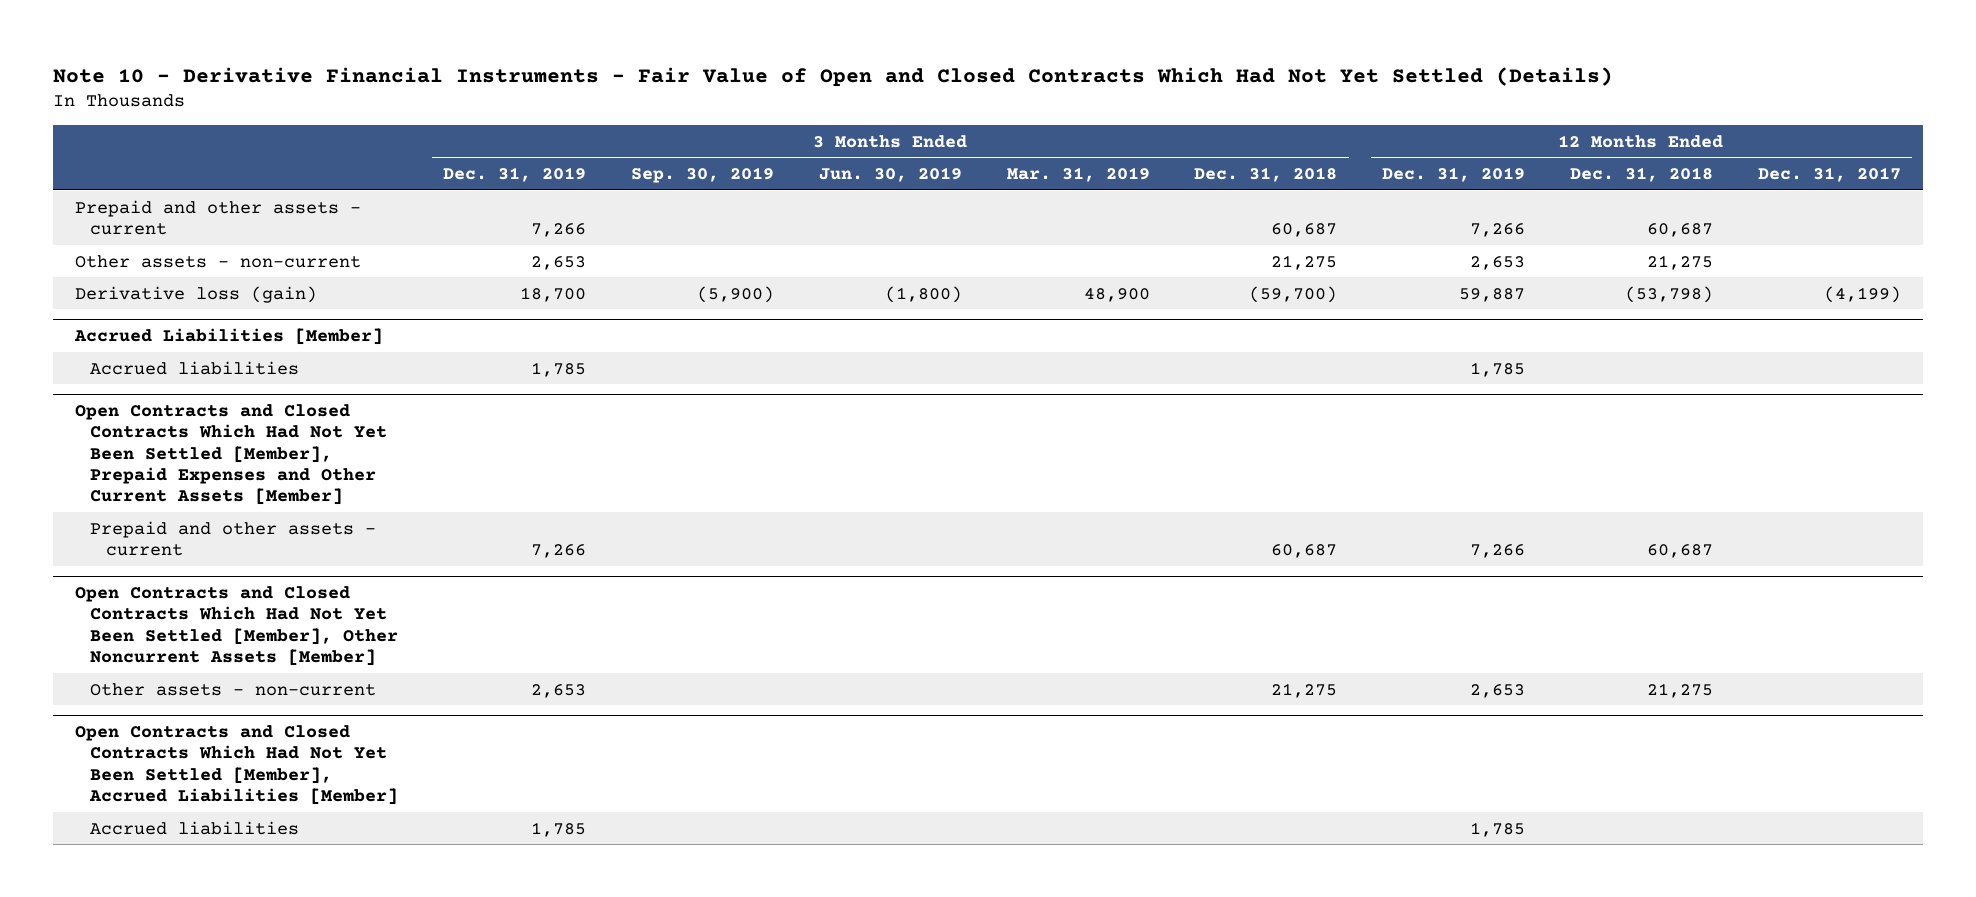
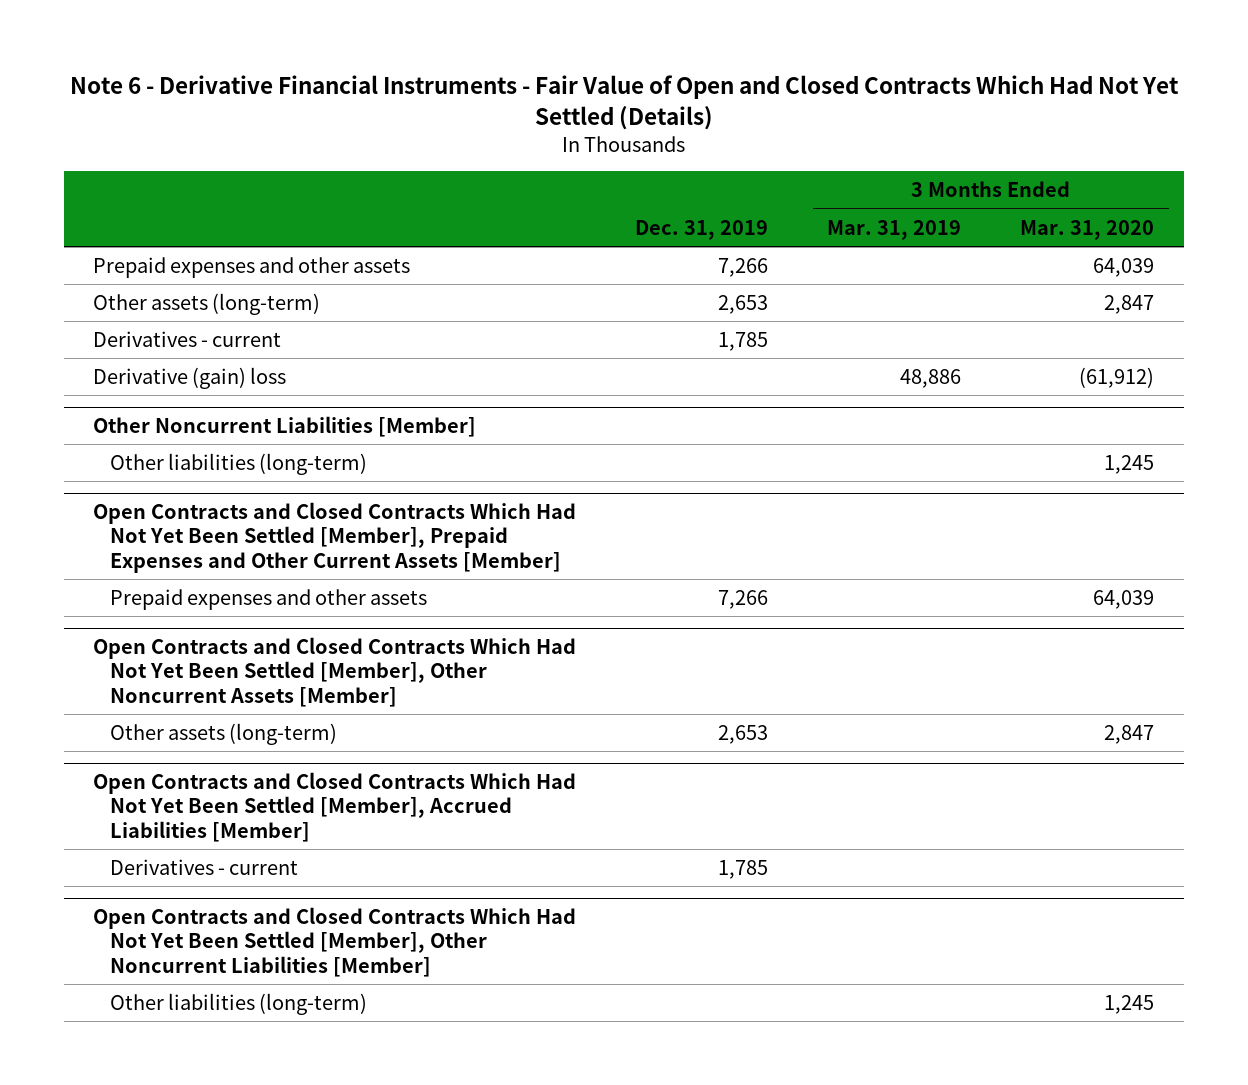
- Note 10 - Derivative Financial Instruments - Fair Value of Open and Closed Contracts Which Had Not Yet Settled (Details)
+ Note 6 - Derivative Financial Instruments - Fair Value of Open and Closed Contracts Which Had Not Yet Settled (Details)
- | 3 Months Ended Dec. 31, 2019 | 3 Months Ended Sep. 30, 2019 | 3 Months Ended Jun. 30, 2019 | 3 Months Ended Mar. 31, 2019 | 3 Months Ended Dec. 31, 2018 | 12 Months Ended Dec. 31, 2019 | 12 Months Ended Dec. 31, 2018 | 12 Months Ended Dec. 31, 2017
+ | Dec. 31, 2019 | 3 Months Ended Mar. 31, 2019 | 3 Months Ended Mar. 31, 2020
- Prepaid and other assets - current | 7,266 | | | | 60,687 | 7,266 | 60,687 |
- Other assets - non-current | 2,653 | | | | 21,275 | 2,653 | 21,275 |
- Derivative loss (gain) | 18,700 | (5,900) | (1,800) | 48,900 | (59,700) | 59,887 | (53,798) | (4,199)
- Accrued Liabilities [Member]
- Accrued liabilities | 1,785 | | | | | 1,785 | |
+ Prepaid expenses and other assets | 7,266 | | 64,039
+ Other assets (long-term) | 2,653 | | 2,847
+ Derivatives - current | 1,785 | |
+ Derivative (gain) loss | | 48,886 | (61,912)
+ Other Noncurrent Liabilities [Member]
+ Other liabilities (long-term) | | | 1,245
@ Open Contracts and Closed Contracts Which Had Not Yet Been Settled [Member], Prepaid Expenses and Other Current Assets [Member]
- Prepaid and other assets - current | 7,266 | | | | 60,687 | 7,266 | 60,687 |
+ Prepaid expenses and other assets | 7,266 | | 64,039
@ Open Contracts and Closed Contracts Which Had Not Yet Been Settled [Member], Other Noncurrent Assets [Member]
- Other assets - non-current | 2,653 | | | | 21,275 | 2,653 | 21,275 |
+ Other assets (long-term) | 2,653 | | 2,847
@ Open Contracts and Closed Contracts Which Had Not Yet Been Settled [Member], Accrued Liabilities [Member]
- Accrued liabilities | 1,785 | | | | | 1,785 | |
+ Derivatives - current | 1,785 | |
+ Open Contracts and Closed Contracts Which Had Not Yet Been Settled [Member], Other Noncurrent Liabilities [Member]
+ Other liabilities (long-term) | | | 1,245

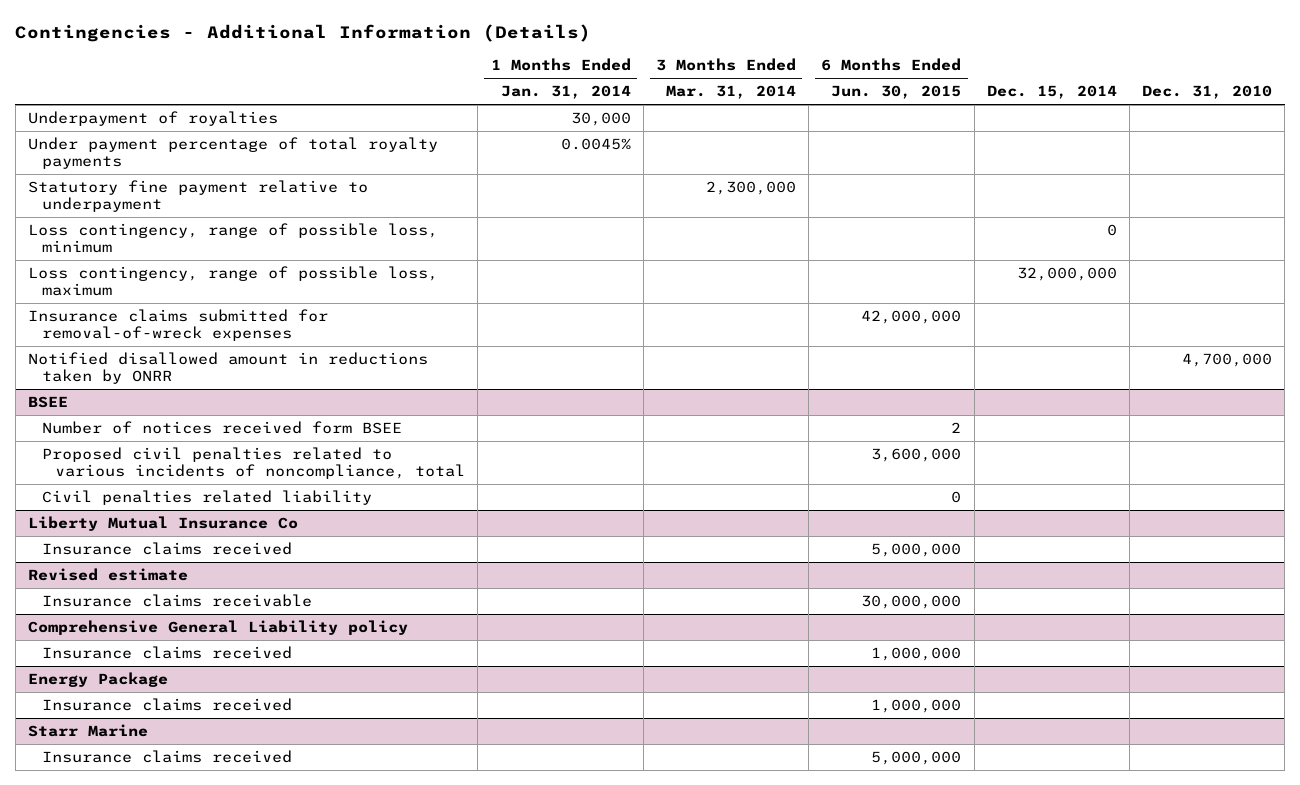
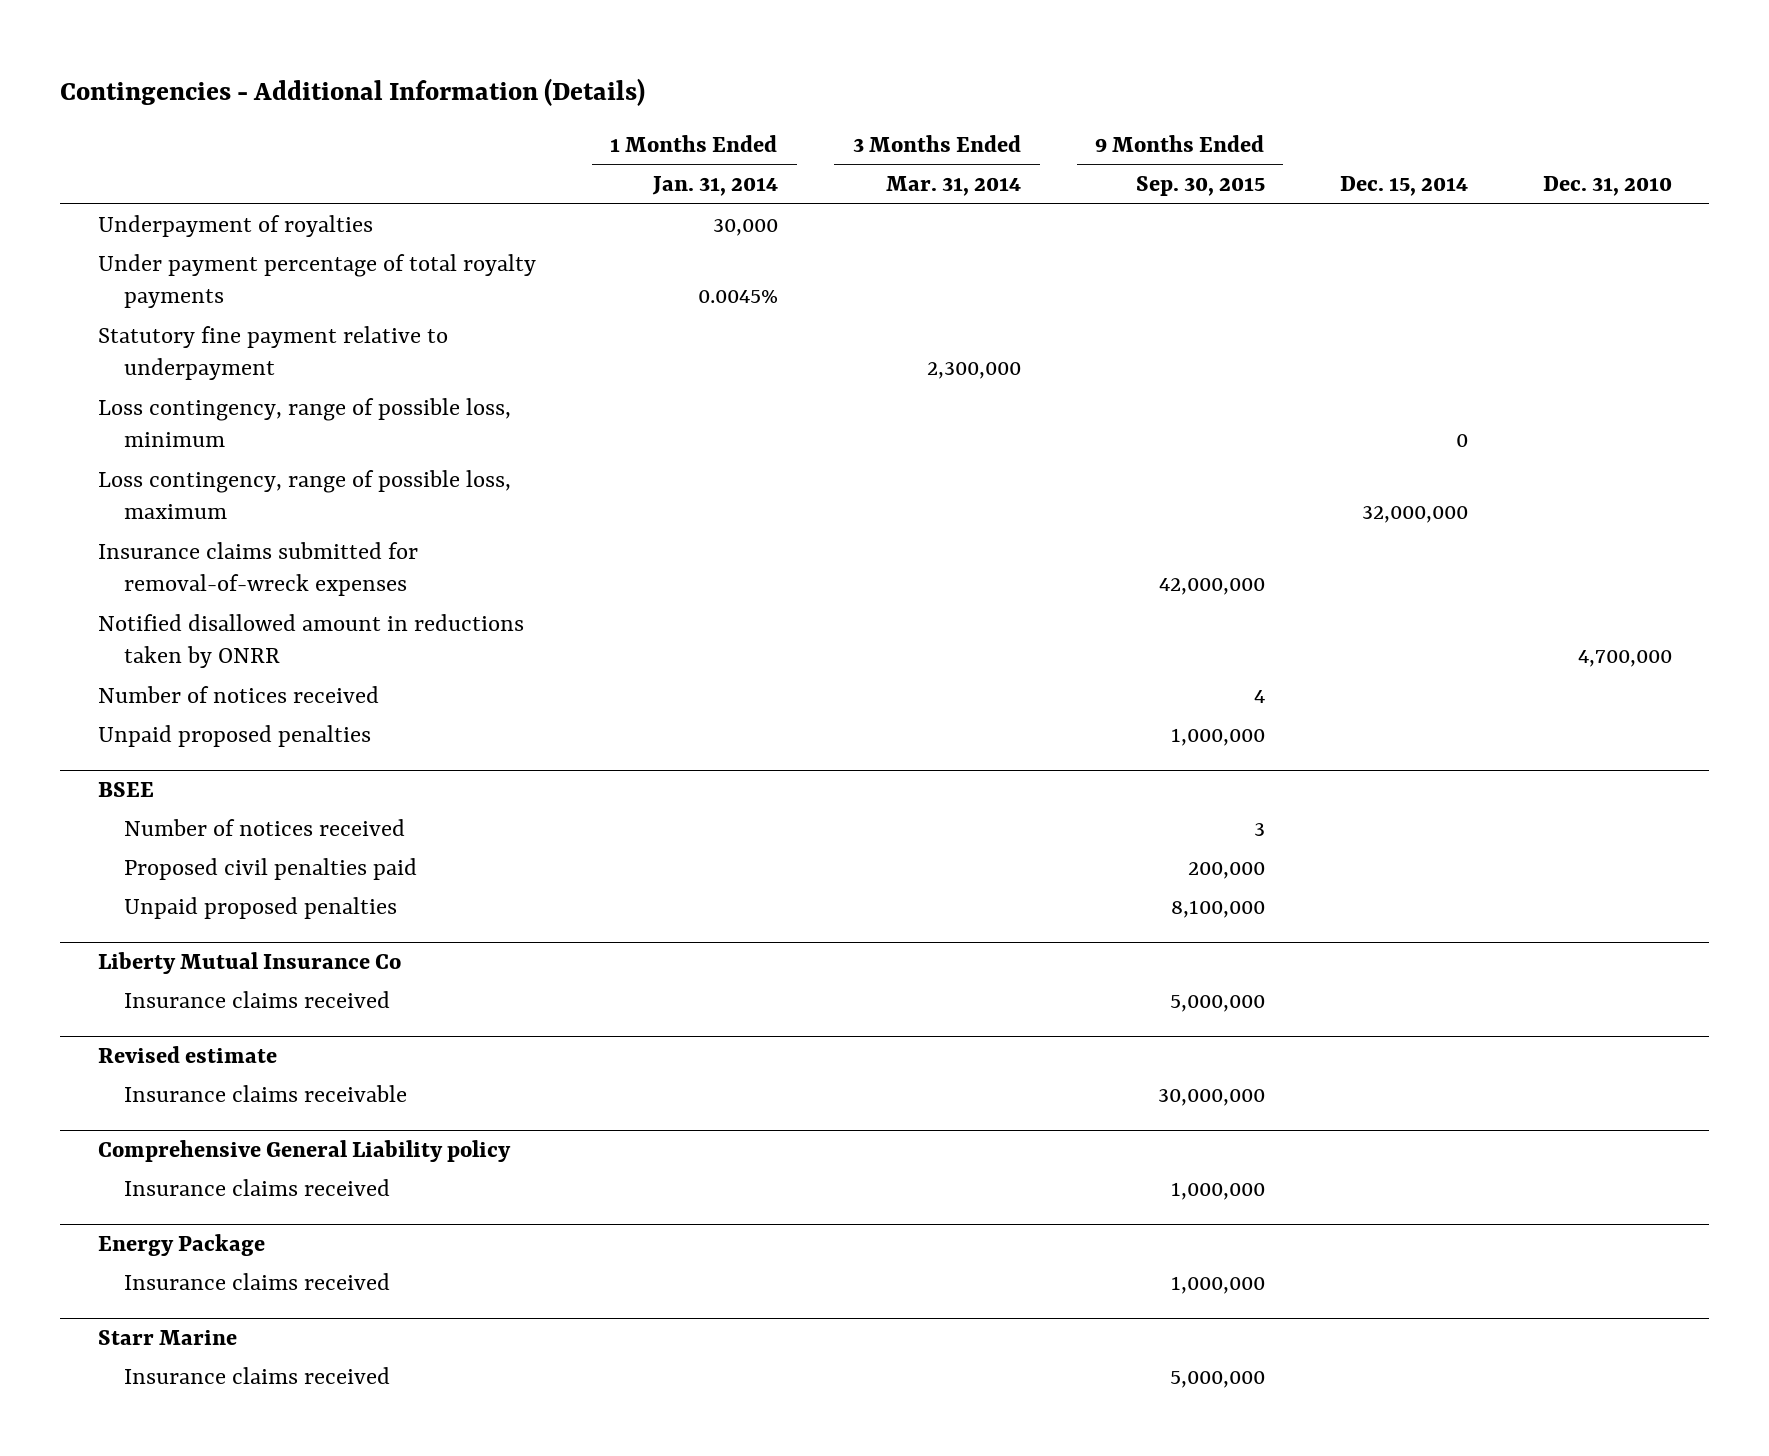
- | 1 Months Ended Jan. 31, 2014 | 3 Months Ended Mar. 31, 2014 | 6 Months Ended Jun. 30, 2015 | Dec. 15, 2014 | Dec. 31, 2010
+ | 1 Months Ended Jan. 31, 2014 | 3 Months Ended Mar. 31, 2014 | 9 Months Ended Sep. 30, 2015 | Dec. 15, 2014 | Dec. 31, 2010
+ Number of notices received | | | 4 | |
+ Unpaid proposed penalties | | | 1,000,000 | |
@ BSEE
- Number of notices received form BSEE | | | 2 | |
- Proposed civil penalties related to various incidents of noncompliance, total | | | 3,600,000 | |
- Civil penalties related liability | | | 0 | |
+ Number of notices received | | | 3 | |
+ Proposed civil penalties paid | | | 200,000 | |
+ Unpaid proposed penalties | | | 8,100,000 | |

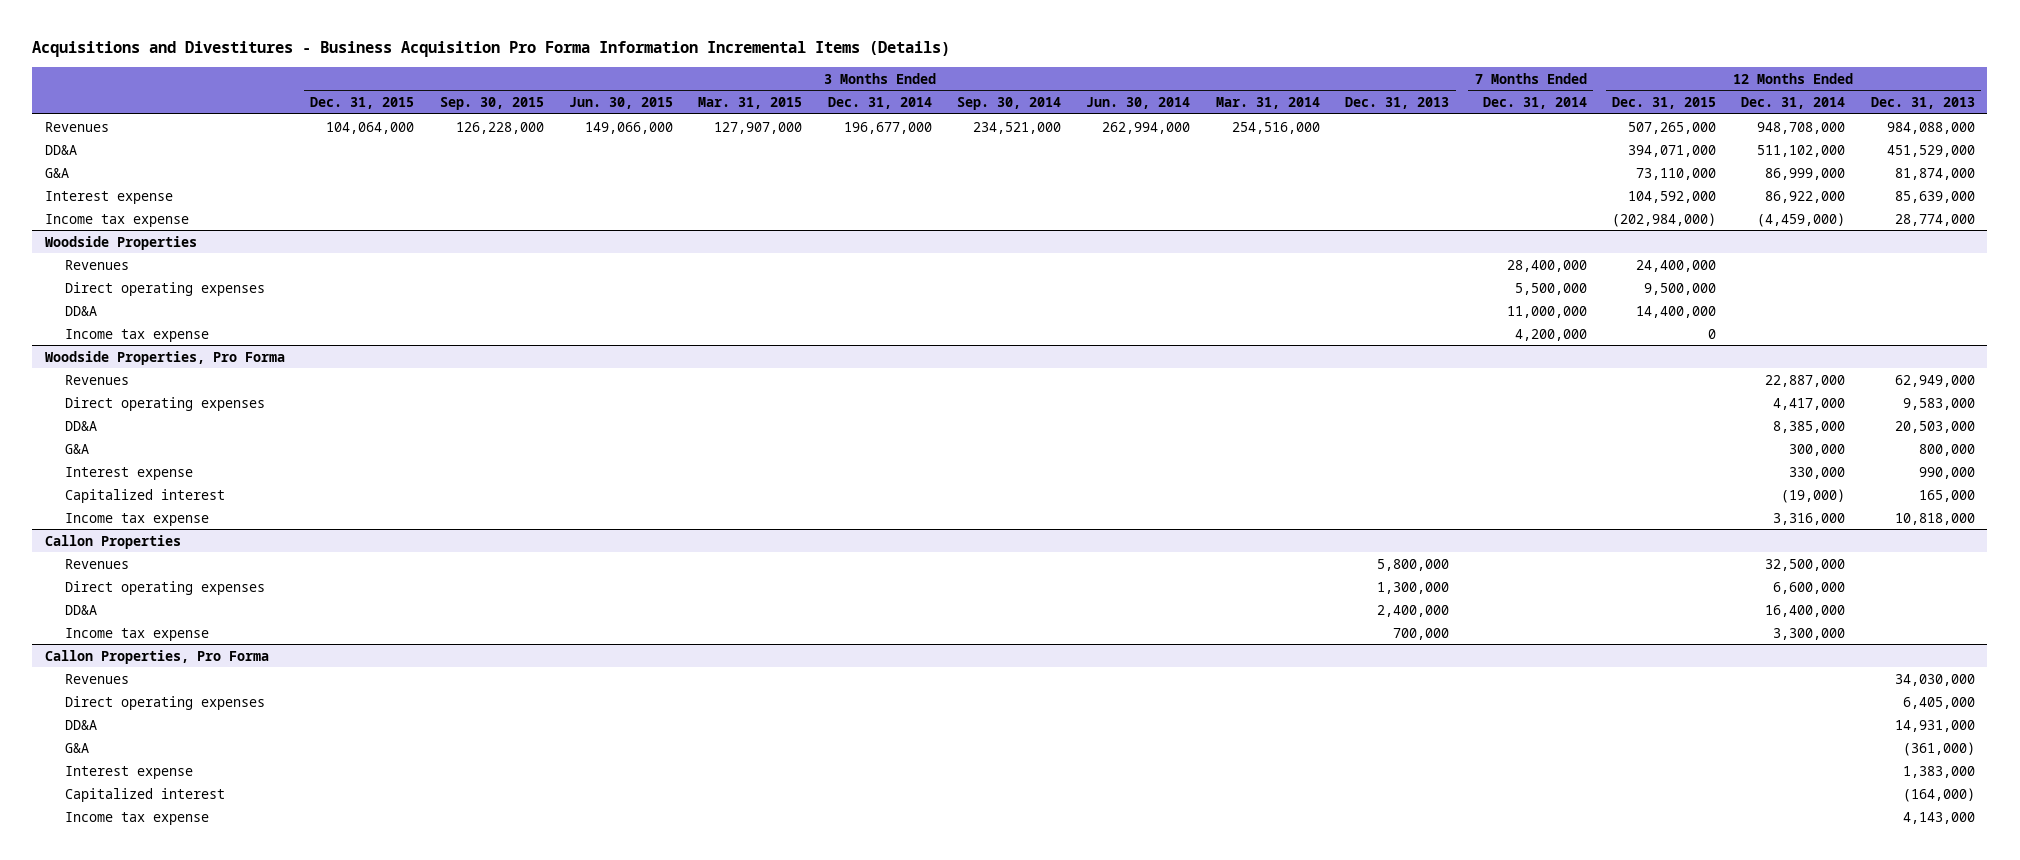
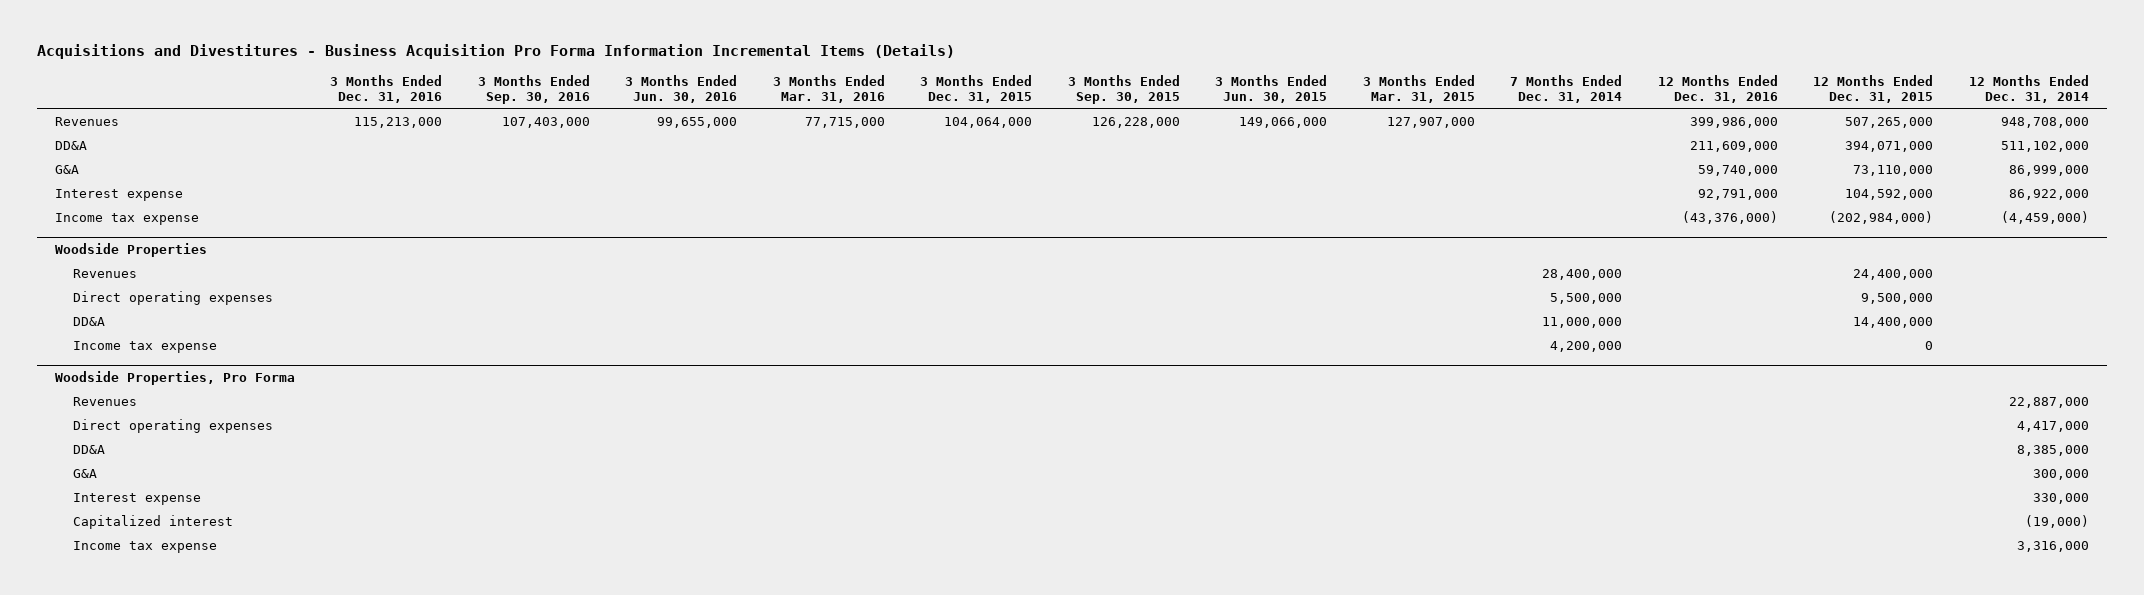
- | 3 Months Ended Dec. 31, 2015 | 3 Months Ended Sep. 30, 2015 | 3 Months Ended Jun. 30, 2015 | 3 Months Ended Mar. 31, 2015 | 3 Months Ended Dec. 31, 2014 | 3 Months Ended Sep. 30, 2014 | 3 Months Ended Jun. 30, 2014 | 3 Months Ended Mar. 31, 2014 | 3 Months Ended Dec. 31, 2013 | 7 Months Ended Dec. 31, 2014 | 12 Months Ended Dec. 31, 2015 | 12 Months Ended Dec. 31, 2014 | 12 Months Ended Dec. 31, 2013
+ | 3 Months Ended Dec. 31, 2016 | 3 Months Ended Sep. 30, 2016 | 3 Months Ended Jun. 30, 2016 | 3 Months Ended Mar. 31, 2016 | 3 Months Ended Dec. 31, 2015 | 3 Months Ended Sep. 30, 2015 | 3 Months Ended Jun. 30, 2015 | 3 Months Ended Mar. 31, 2015 | 7 Months Ended Dec. 31, 2014 | 12 Months Ended Dec. 31, 2016 | 12 Months Ended Dec. 31, 2015 | 12 Months Ended Dec. 31, 2014
- Callon Properties
- Revenues | | | | | | | | | 5,800,000 | | | 32,500,000 |
- Direct operating expenses | | | | | | | | | 1,300,000 | | | 6,600,000 |
- DD&A | | | | | | | | | 2,400,000 | | | 16,400,000 |
- Income tax expense | | | | | | | | | 700,000 | | | 3,300,000 |
- Callon Properties, Pro Forma
- Revenues | | | | | | | | | | | | | 34,030,000
- Direct operating expenses | | | | | | | | | | | | | 6,405,000
- DD&A | | | | | | | | | | | | | 14,931,000
- G&A | | | | | | | | | | | | | (361,000)
- Interest expense | | | | | | | | | | | | | 1,383,000
- Capitalized interest | | | | | | | | | | | | | (164,000)
- Income tax expense | | | | | | | | | | | | | 4,143,000

